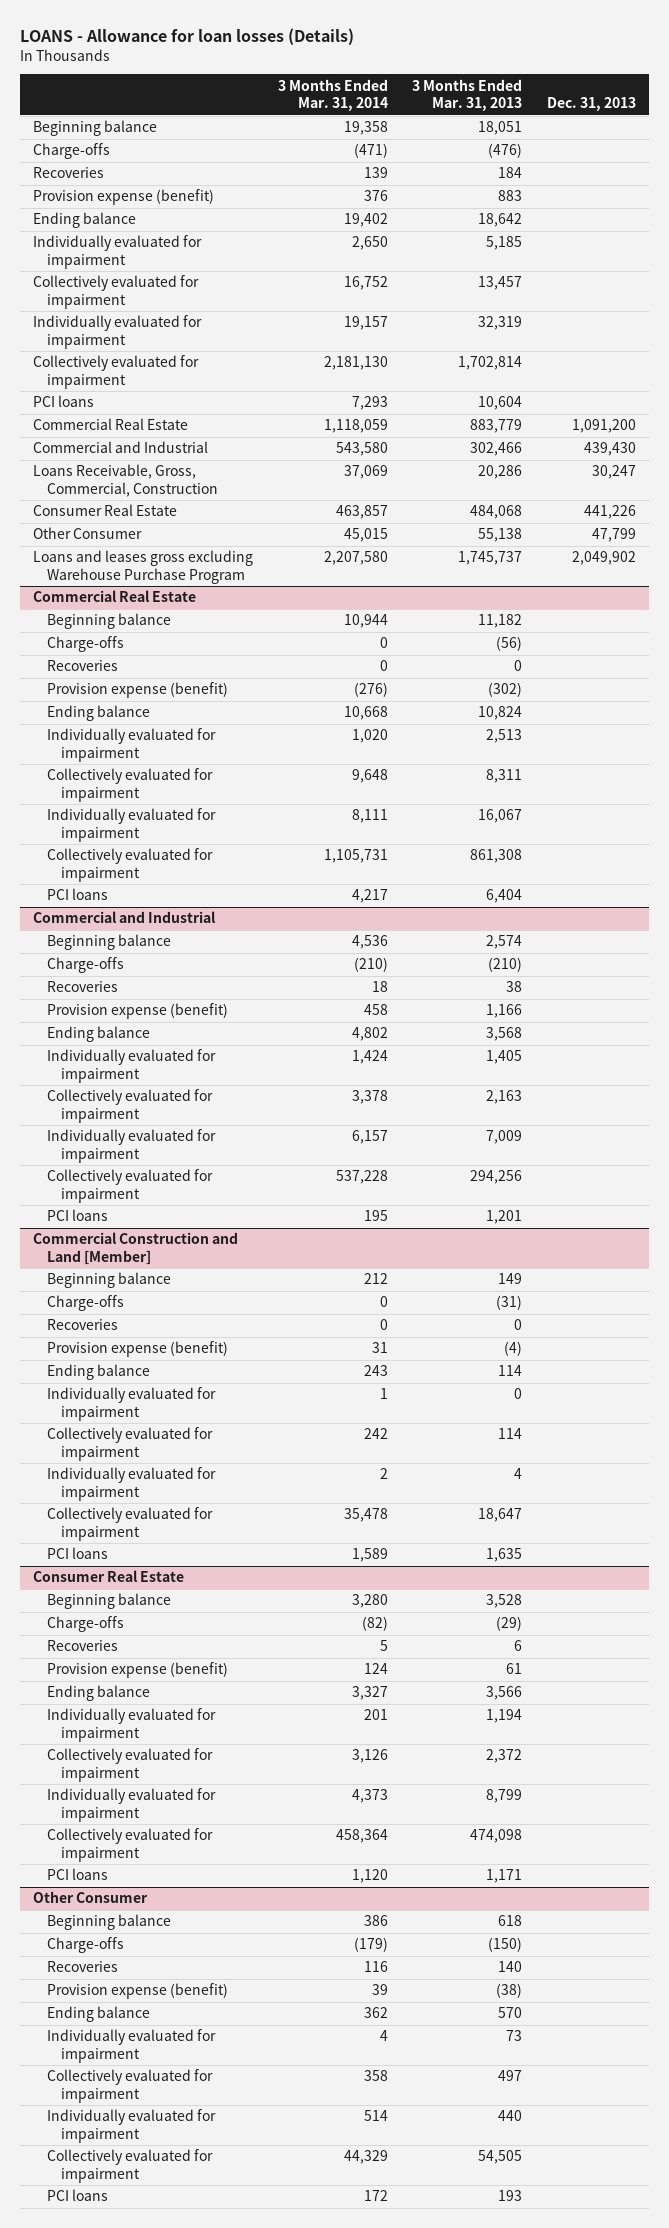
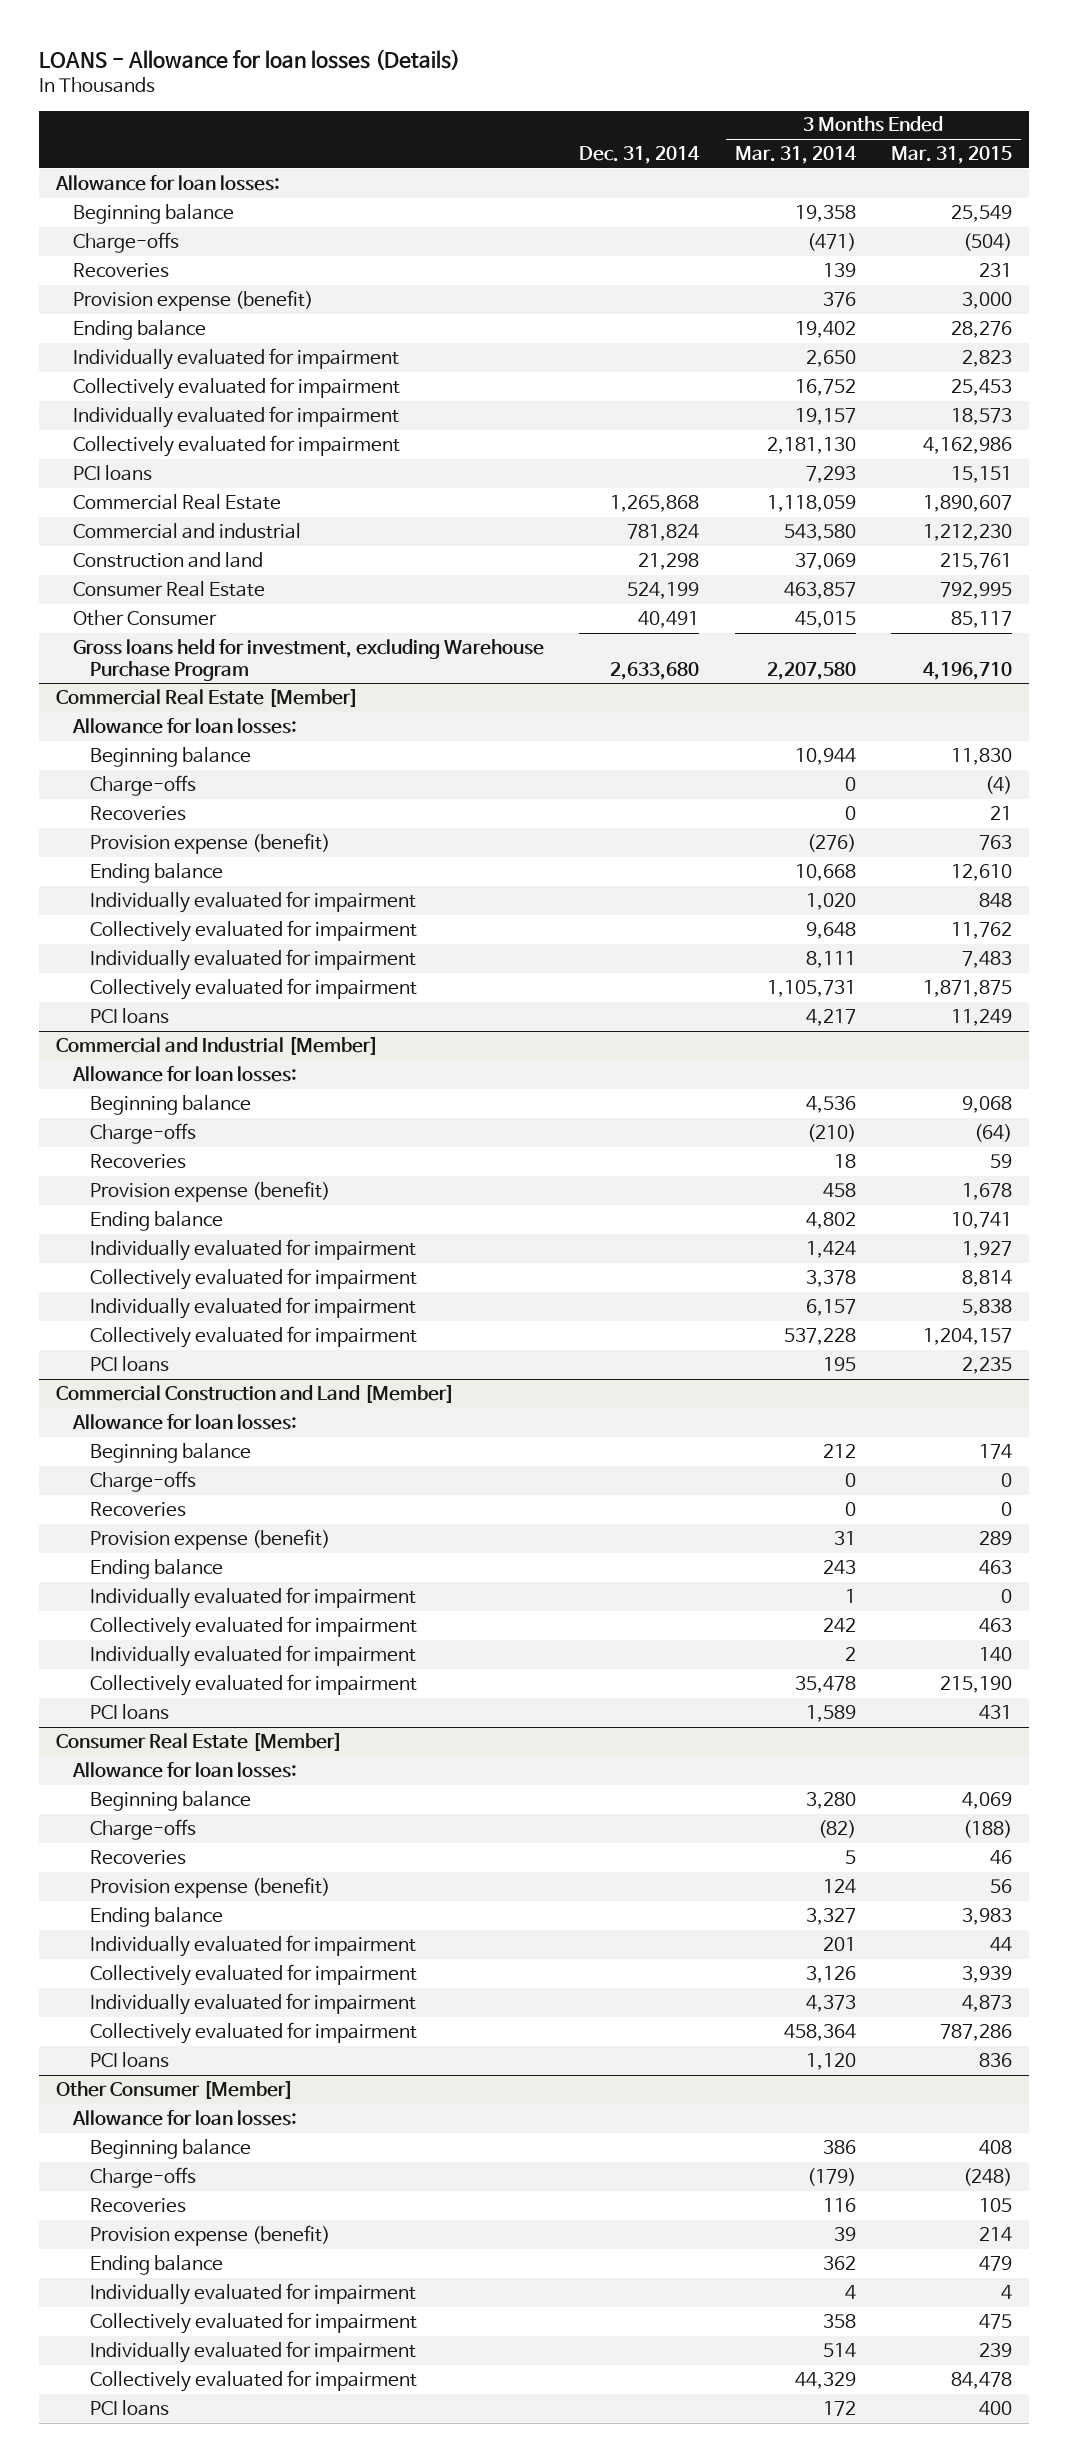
- | 3 Months Ended Mar. 31, 2014 | 3 Months Ended Mar. 31, 2013 | Dec. 31, 2013
+ | Dec. 31, 2014 | 3 Months Ended Mar. 31, 2014 | 3 Months Ended Mar. 31, 2015
+ Allowance for loan losses:
- Commercial and Industrial | 543,580 | 302,466 | 439,430
- Loans Receivable, Gross, Commercial, Construction | 37,069 | 20,286 | 30,247
+ Commercial and industrial | 781,824 | 543,580 | 1,212,230
+ Construction and land | 21,298 | 37,069 | 215,761
- Loans and leases gross excluding Warehouse Purchase Program | 2,207,580 | 1,745,737 | 2,049,902
- Commercial Real Estate
+ Gross loans held for investment, excluding Warehouse Purchase Program | 2,633,680 | 2,207,580 | 4,196,710
+ Commercial Real Estate [Member]
+ Allowance for loan losses:
- Commercial and Industrial
+ Commercial and Industrial [Member]
+ Allowance for loan losses:
@ Commercial Construction and Land [Member]
+ Allowance for loan losses:
- Consumer Real Estate
+ Consumer Real Estate [Member]
+ Allowance for loan losses:
- Other Consumer
+ Other Consumer [Member]
+ Allowance for loan losses:

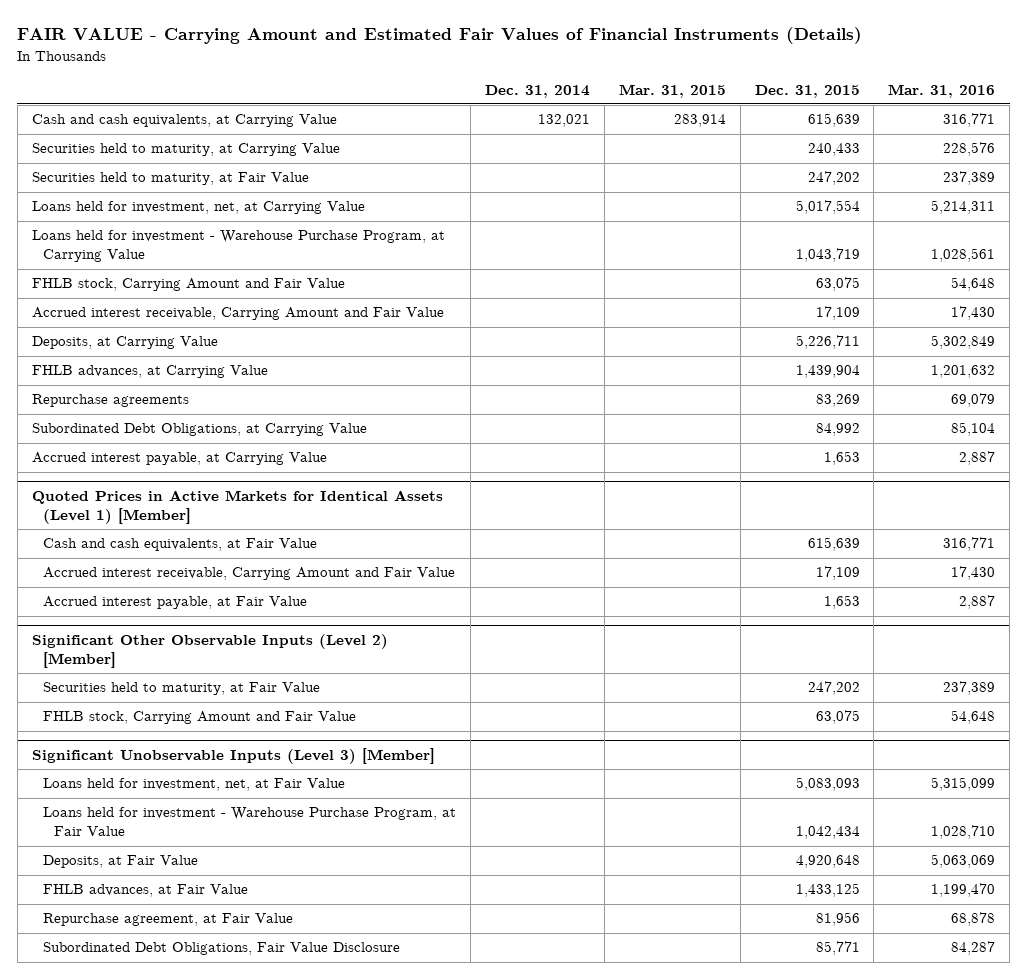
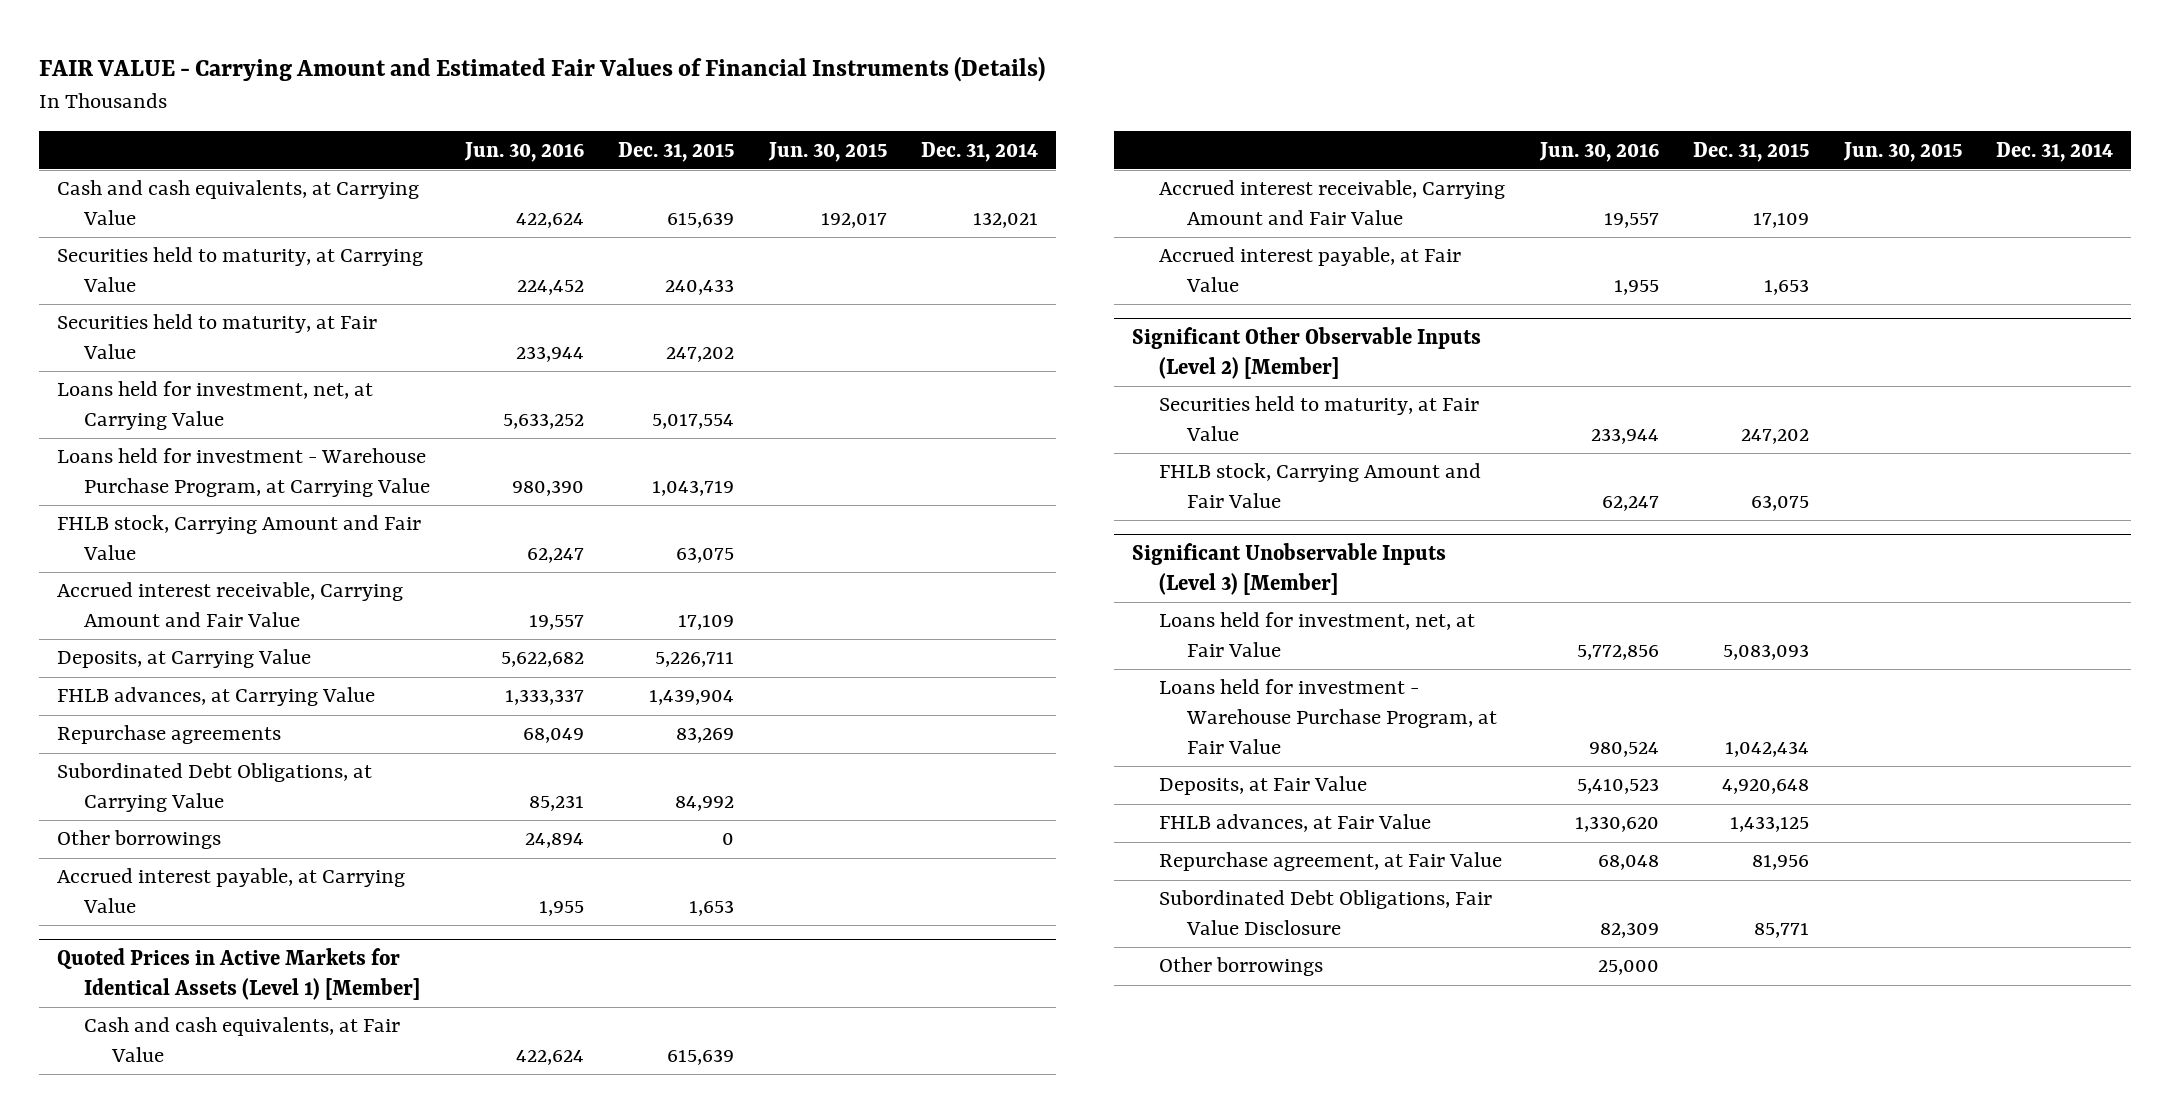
- | Dec. 31, 2014 | Mar. 31, 2015 | Dec. 31, 2015 | Mar. 31, 2016
+ | Jun. 30, 2016 | Dec. 31, 2015 | Jun. 30, 2015 | Dec. 31, 2014
+ Other borrowings | 24,894 | 0 | |
@ Significant Unobservable Inputs (Level 3) [Member]
+ Other borrowings | 25,000 | | |

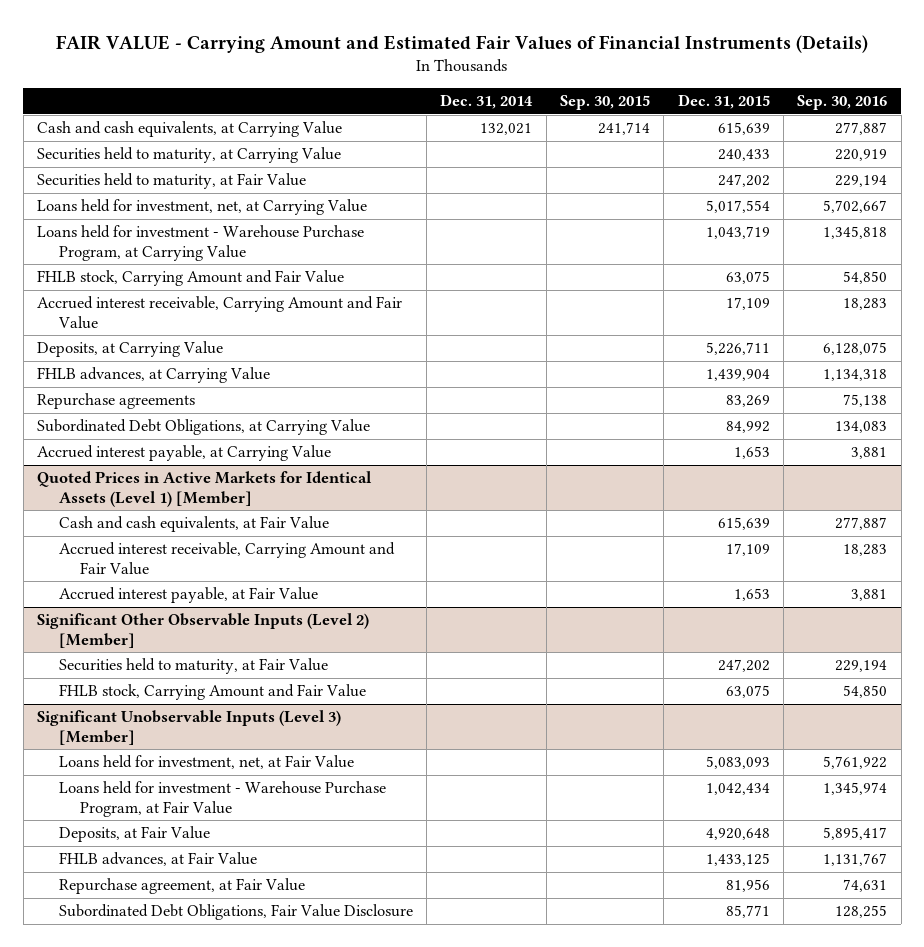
- | Jun. 30, 2016 | Dec. 31, 2015 | Jun. 30, 2015 | Dec. 31, 2014
+ | Dec. 31, 2014 | Sep. 30, 2015 | Dec. 31, 2015 | Sep. 30, 2016
- Other borrowings | 24,894 | 0 | |
@ Significant Unobservable Inputs (Level 3) [Member]
- Other borrowings | 25,000 | | |

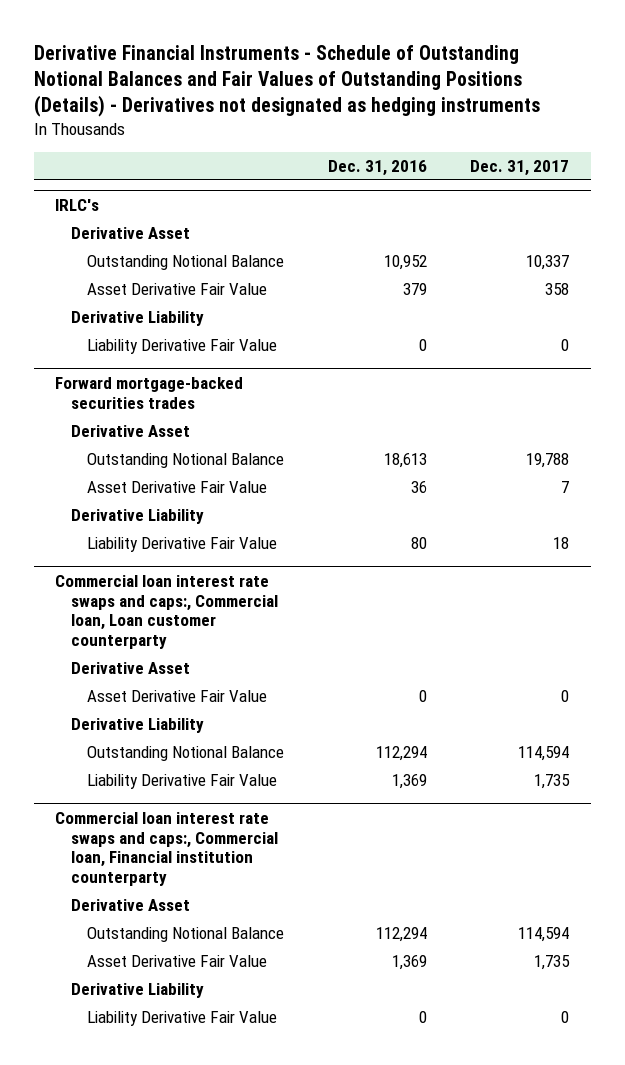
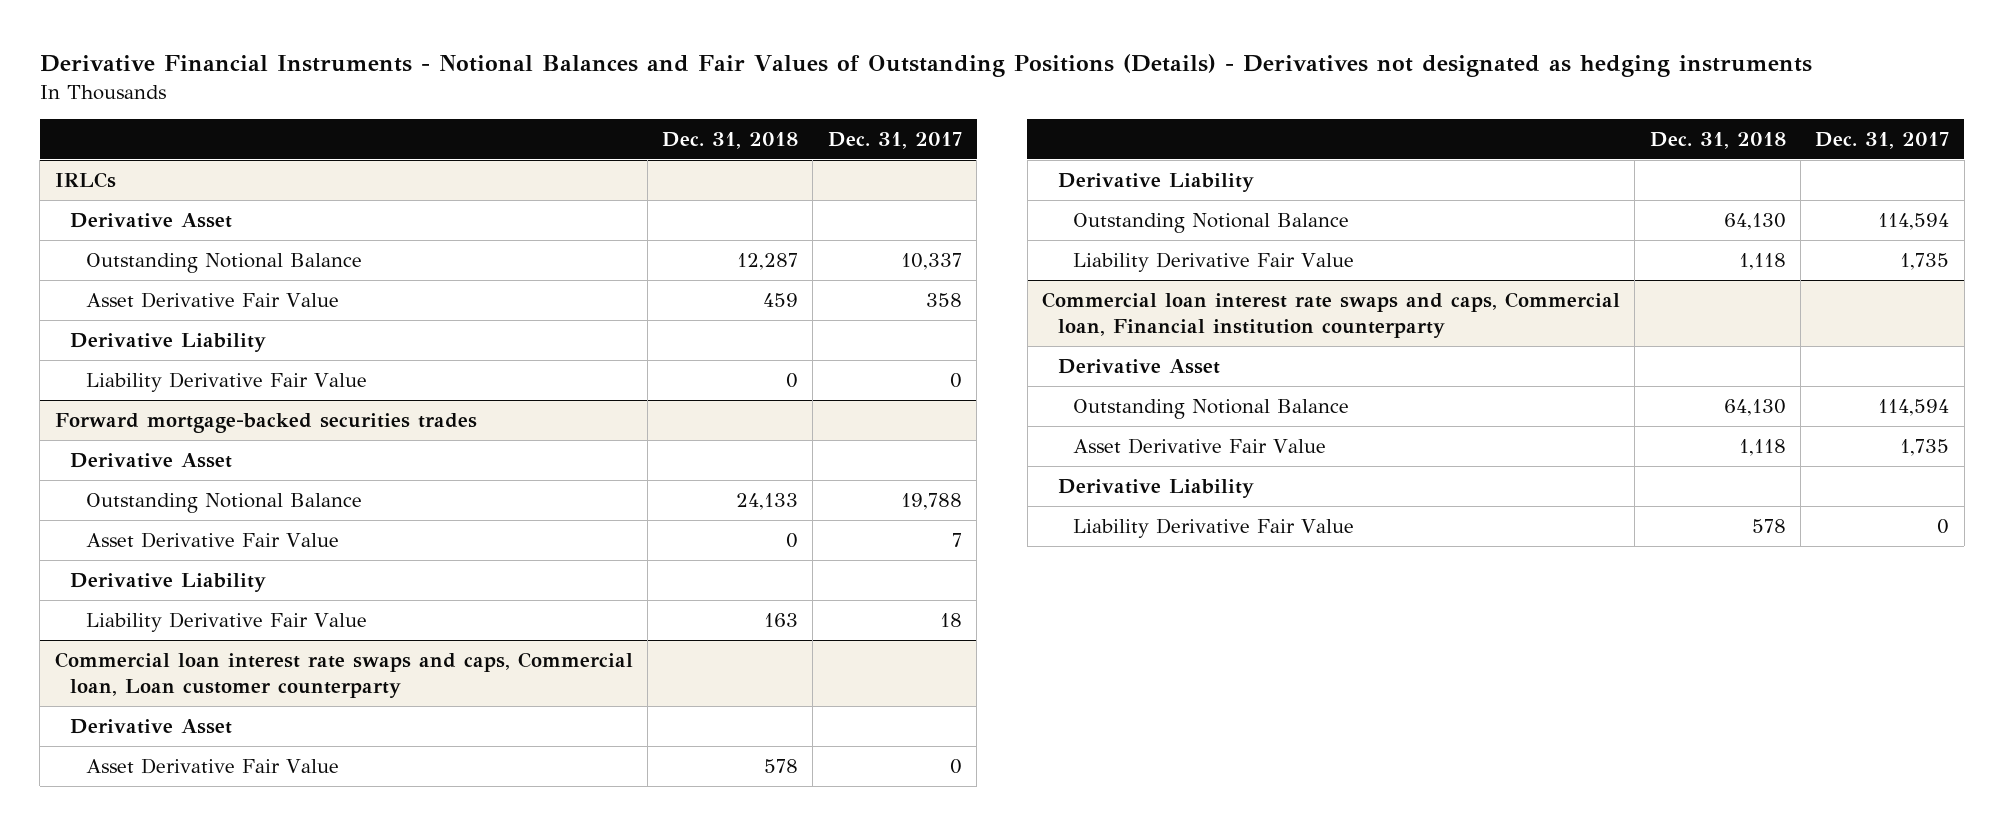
- Derivative Financial Instruments - Schedule of Outstanding Notional Balances and Fair Values of Outstanding Positions (Details) - Derivatives not designated as hedging instruments
+ Derivative Financial Instruments - Notional Balances and Fair Values of Outstanding Positions (Details) - Derivatives not designated as hedging instruments
- | Dec. 31, 2016 | Dec. 31, 2017
+ | Dec. 31, 2018 | Dec. 31, 2017
- IRLC's
+ IRLCs
- Commercial loan interest rate swaps and caps:, Commercial loan, Loan customer counterparty
+ Commercial loan interest rate swaps and caps, Commercial loan, Loan customer counterparty
- Commercial loan interest rate swaps and caps:, Commercial loan, Financial institution counterparty
+ Commercial loan interest rate swaps and caps, Commercial loan, Financial institution counterparty

